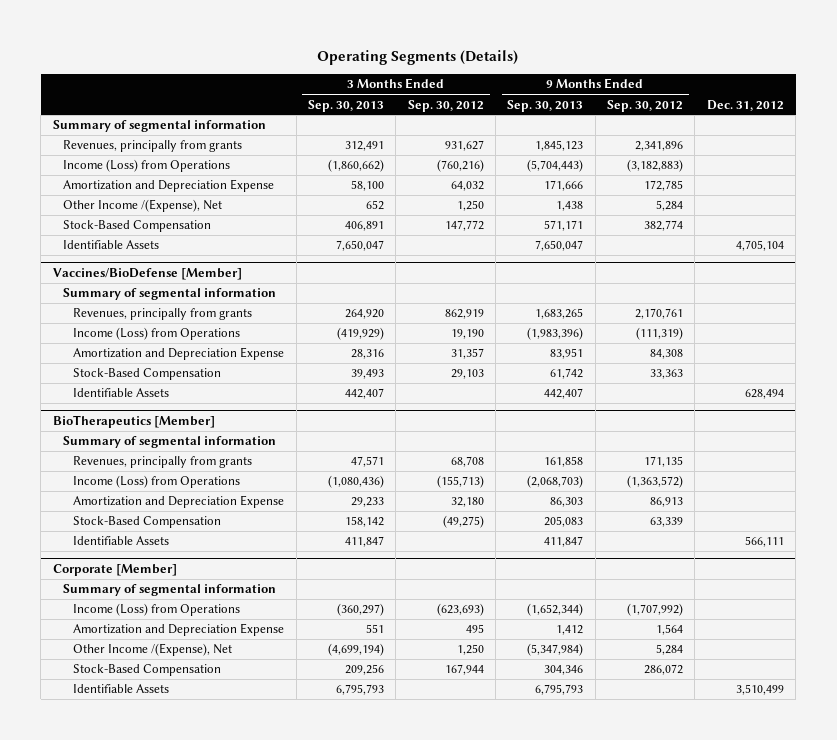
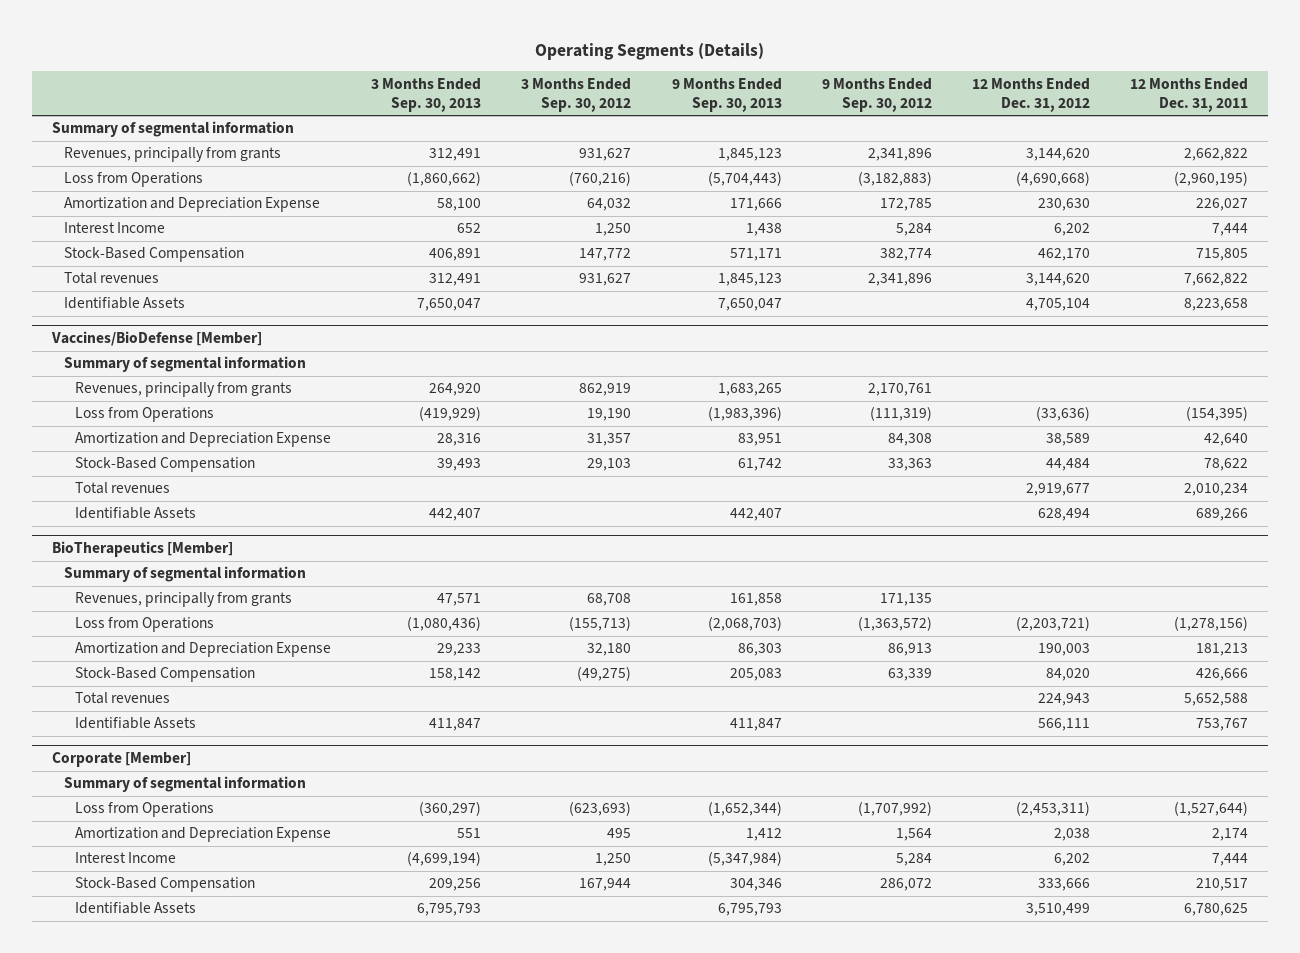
- | 3 Months Ended Sep. 30, 2013 | 3 Months Ended Sep. 30, 2012 | 9 Months Ended Sep. 30, 2013 | 9 Months Ended Sep. 30, 2012 | Dec. 31, 2012
+ | 3 Months Ended Sep. 30, 2013 | 3 Months Ended Sep. 30, 2012 | 9 Months Ended Sep. 30, 2013 | 9 Months Ended Sep. 30, 2012 | 12 Months Ended Dec. 31, 2012 | 12 Months Ended Dec. 31, 2011
- Income (Loss) from Operations | (1,860,662) | (760,216) | (5,704,443) | (3,182,883) |
+ Loss from Operations | (1,860,662) | (760,216) | (5,704,443) | (3,182,883) | (4,690,668) | (2,960,195)
- Other Income /(Expense), Net | 652 | 1,250 | 1,438 | 5,284 |
+ Interest Income | 652 | 1,250 | 1,438 | 5,284 | 6,202 | 7,444
+ Total revenues | 312,491 | 931,627 | 1,845,123 | 2,341,896 | 3,144,620 | 7,662,822
@ Vaccines/BioDefense [Member]
- Income (Loss) from Operations | (419,929) | 19,190 | (1,983,396) | (111,319) |
+ Loss from Operations | (419,929) | 19,190 | (1,983,396) | (111,319) | (33,636) | (154,395)
+ Total revenues | | | | | 2,919,677 | 2,010,234
@ BioTherapeutics [Member]
- Income (Loss) from Operations | (1,080,436) | (155,713) | (2,068,703) | (1,363,572) |
+ Loss from Operations | (1,080,436) | (155,713) | (2,068,703) | (1,363,572) | (2,203,721) | (1,278,156)
+ Total revenues | | | | | 224,943 | 5,652,588
@ Corporate [Member]
- Income (Loss) from Operations | (360,297) | (623,693) | (1,652,344) | (1,707,992) |
+ Loss from Operations | (360,297) | (623,693) | (1,652,344) | (1,707,992) | (2,453,311) | (1,527,644)
- Other Income /(Expense), Net | (4,699,194) | 1,250 | (5,347,984) | 5,284 |
+ Interest Income | (4,699,194) | 1,250 | (5,347,984) | 5,284 | 6,202 | 7,444

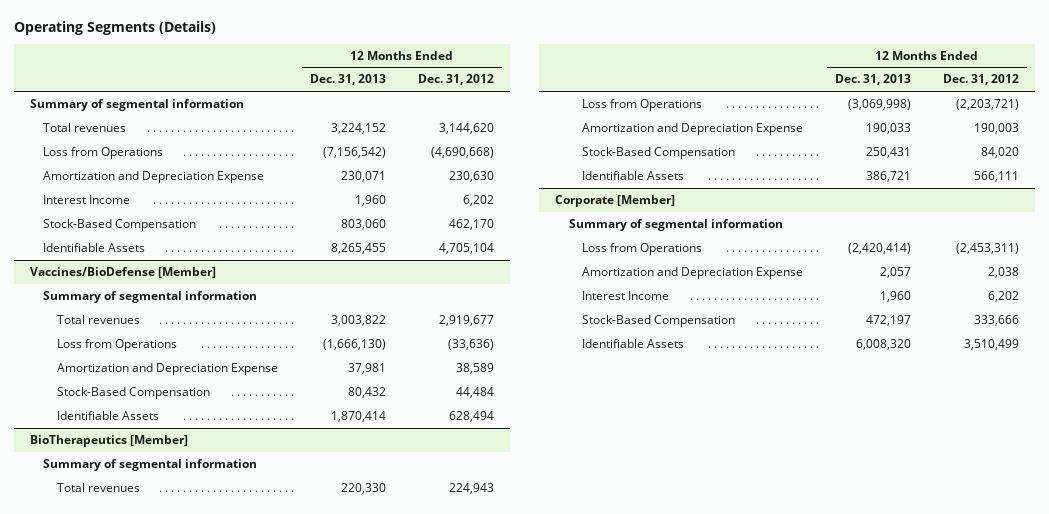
- | 3 Months Ended Sep. 30, 2013 | 3 Months Ended Sep. 30, 2012 | 9 Months Ended Sep. 30, 2013 | 9 Months Ended Sep. 30, 2012 | 12 Months Ended Dec. 31, 2012 | 12 Months Ended Dec. 31, 2011
+ | 12 Months Ended Dec. 31, 2013 | 12 Months Ended Dec. 31, 2012
- Revenues, principally from grants | 312,491 | 931,627 | 1,845,123 | 2,341,896 | 3,144,620 | 2,662,822
moved up: Total revenues | 3,224,152 | 3,144,620
@ Vaccines/BioDefense [Member]
- Revenues, principally from grants | 264,920 | 862,919 | 1,683,265 | 2,170,761 | |
moved up: Total revenues | 3,003,822 | 2,919,677
@ BioTherapeutics [Member]
- Revenues, principally from grants | 47,571 | 68,708 | 161,858 | 171,135 | |
moved up: Total revenues | 220,330 | 224,943

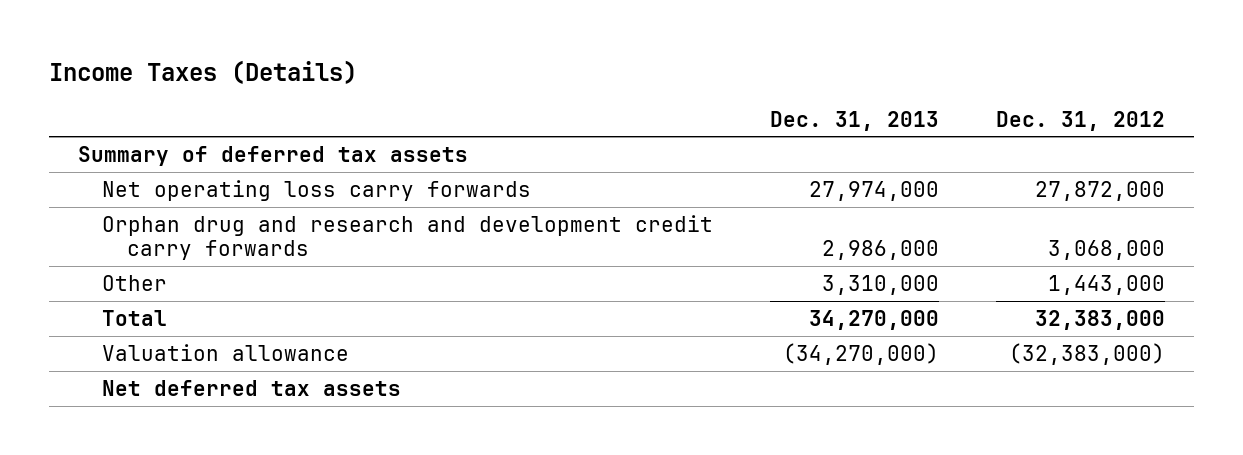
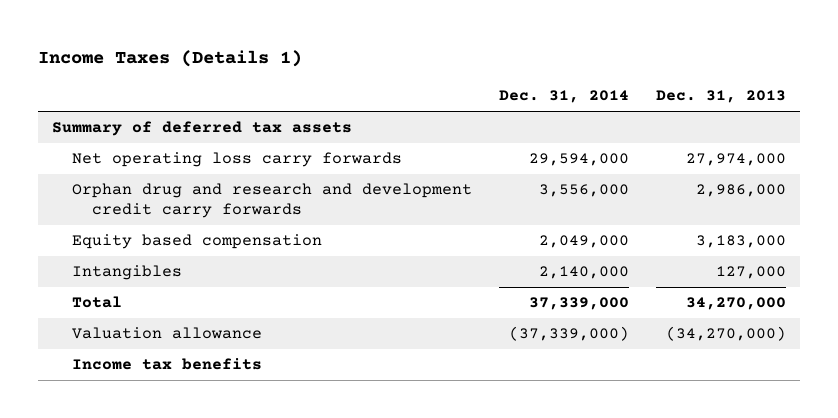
- Income Taxes (Details)
+ Income Taxes (Details 1)
- | Dec. 31, 2013 | Dec. 31, 2012
+ | Dec. 31, 2014 | Dec. 31, 2013
- Other | 3,310,000 | 1,443,000
+ Equity based compensation | 2,049,000 | 3,183,000
+ Intangibles | 2,140,000 | 127,000
- Net deferred tax assets
+ Income tax benefits

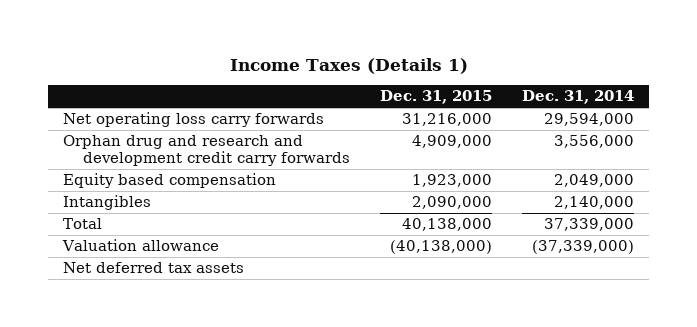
- | Dec. 31, 2014 | Dec. 31, 2013
+ | Dec. 31, 2015 | Dec. 31, 2014
- Summary of deferred tax assets
- Income tax benefits
+ Net deferred tax assets

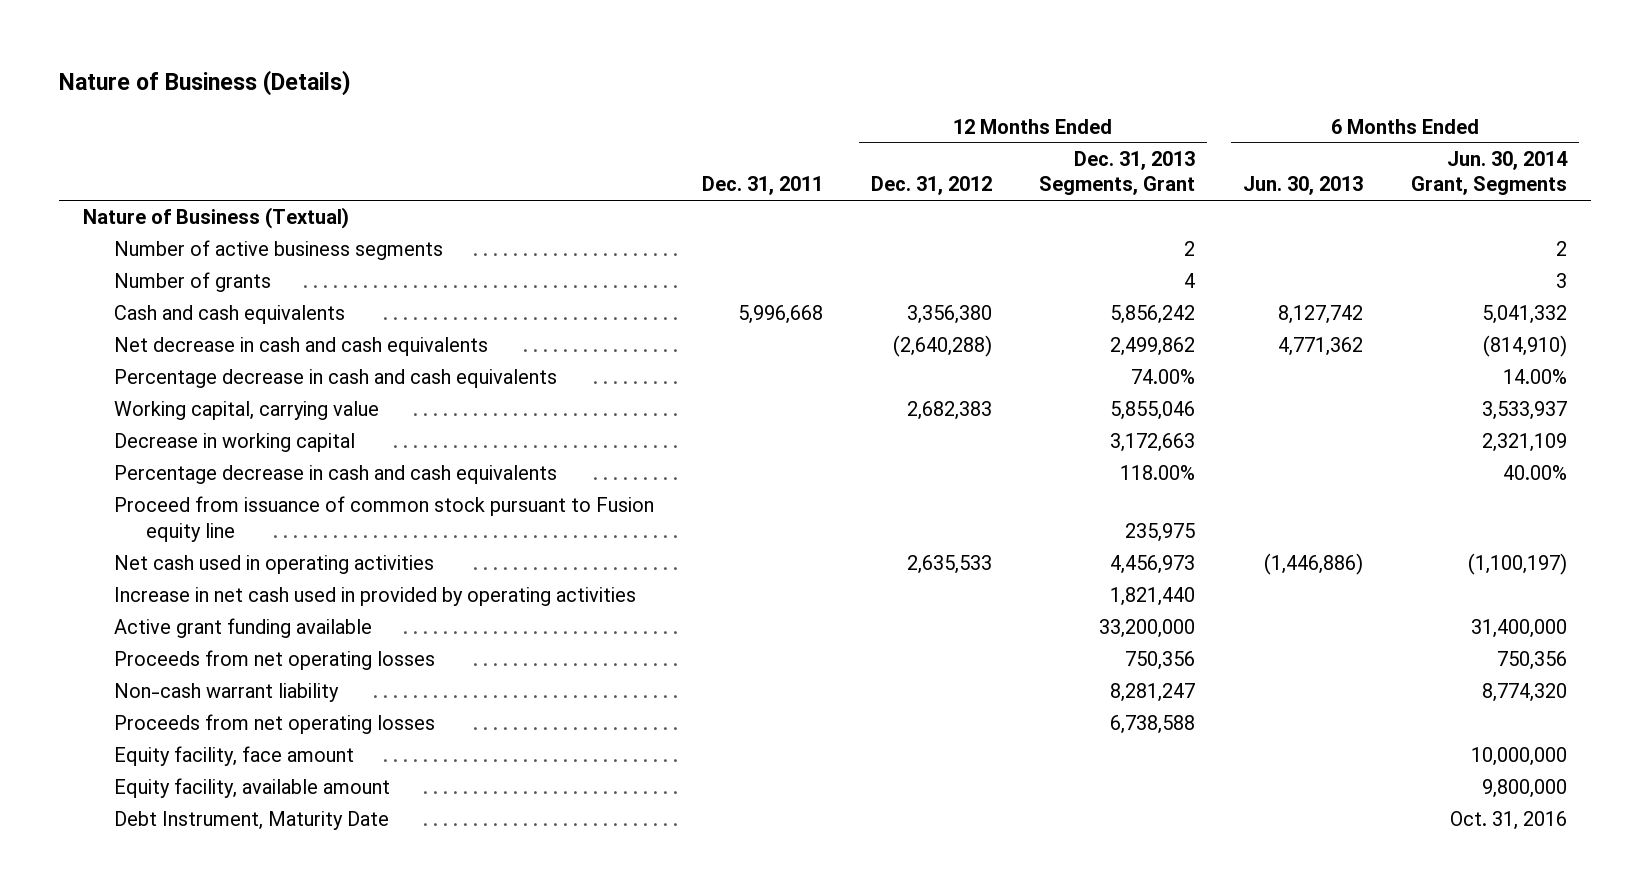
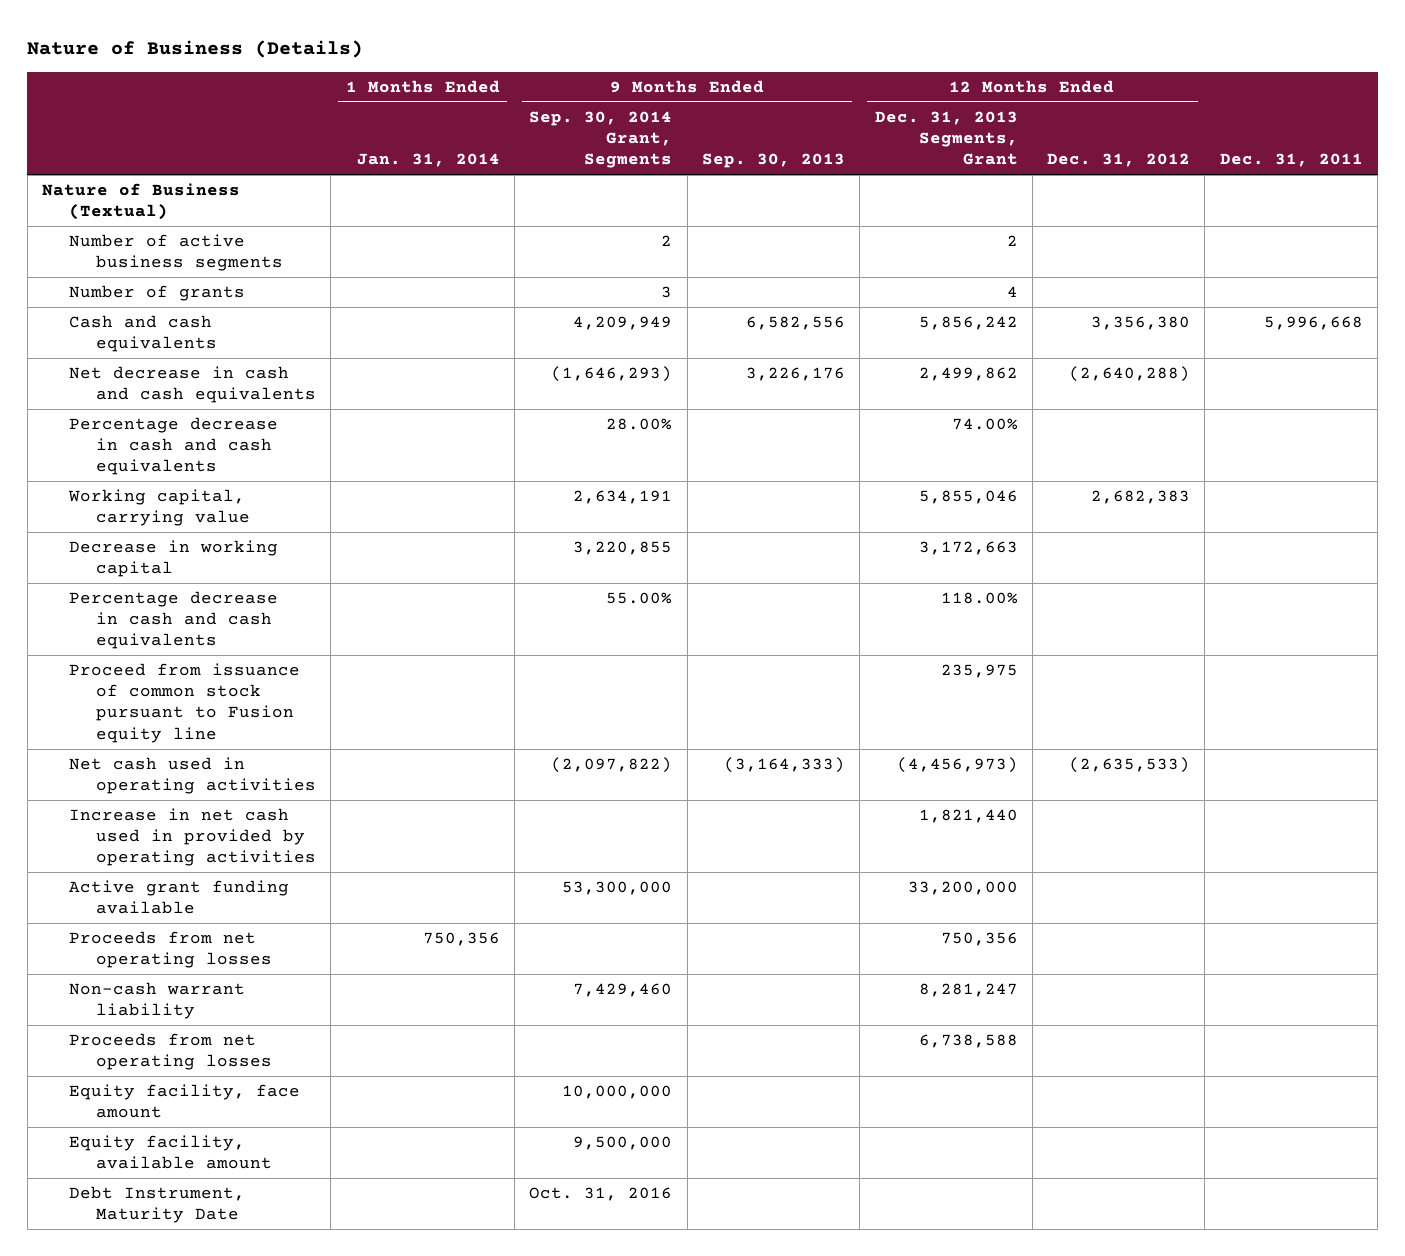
- | Dec. 31, 2011 | 12 Months Ended Dec. 31, 2012 | 12 Months Ended Dec. 31, 2013 Segments, Grant | 6 Months Ended Jun. 30, 2013 | 6 Months Ended Jun. 30, 2014 Grant, Segments
+ | 1 Months Ended Jan. 31, 2014 | 9 Months Ended Sep. 30, 2014 Grant, Segments | 9 Months Ended Sep. 30, 2013 | 12 Months Ended Dec. 31, 2013 Segments, Grant | 12 Months Ended Dec. 31, 2012 | Dec. 31, 2011
- Net cash used in operating activities | | 2,635,533 | 4,456,973 | (1,446,886) | (1,100,197)
+ Net cash used in operating activities | | (2,097,822) | (3,164,333) | (4,456,973) | (2,635,533) |

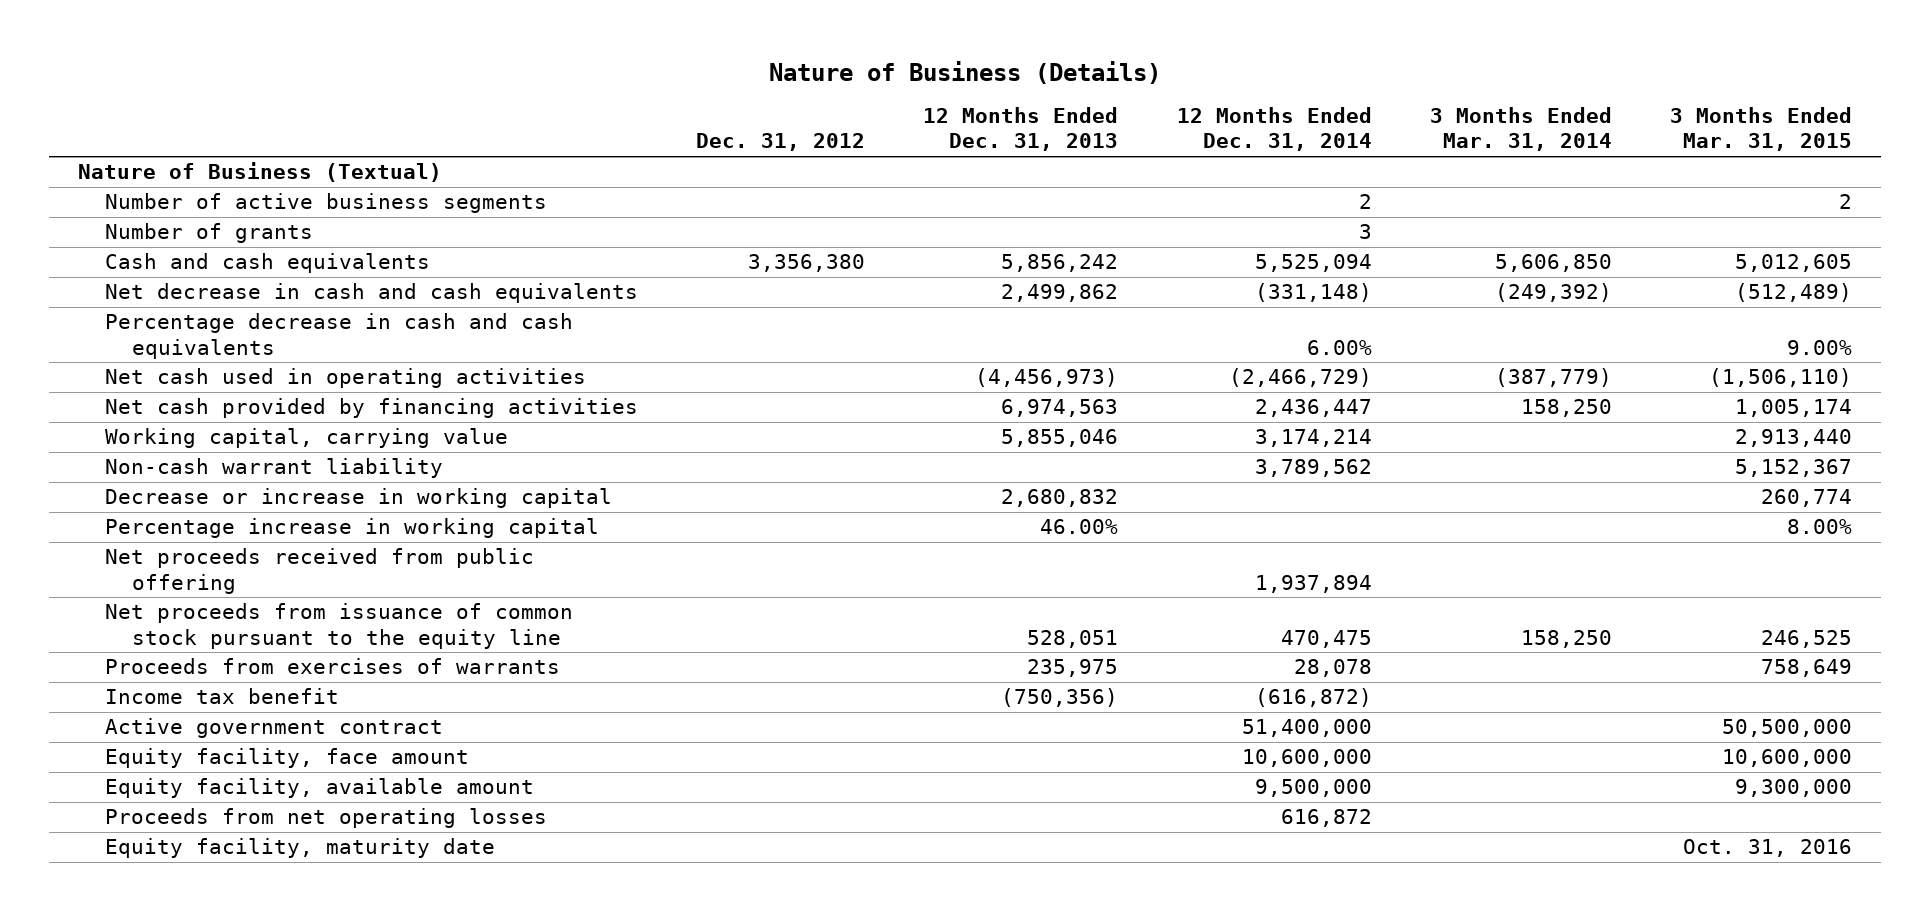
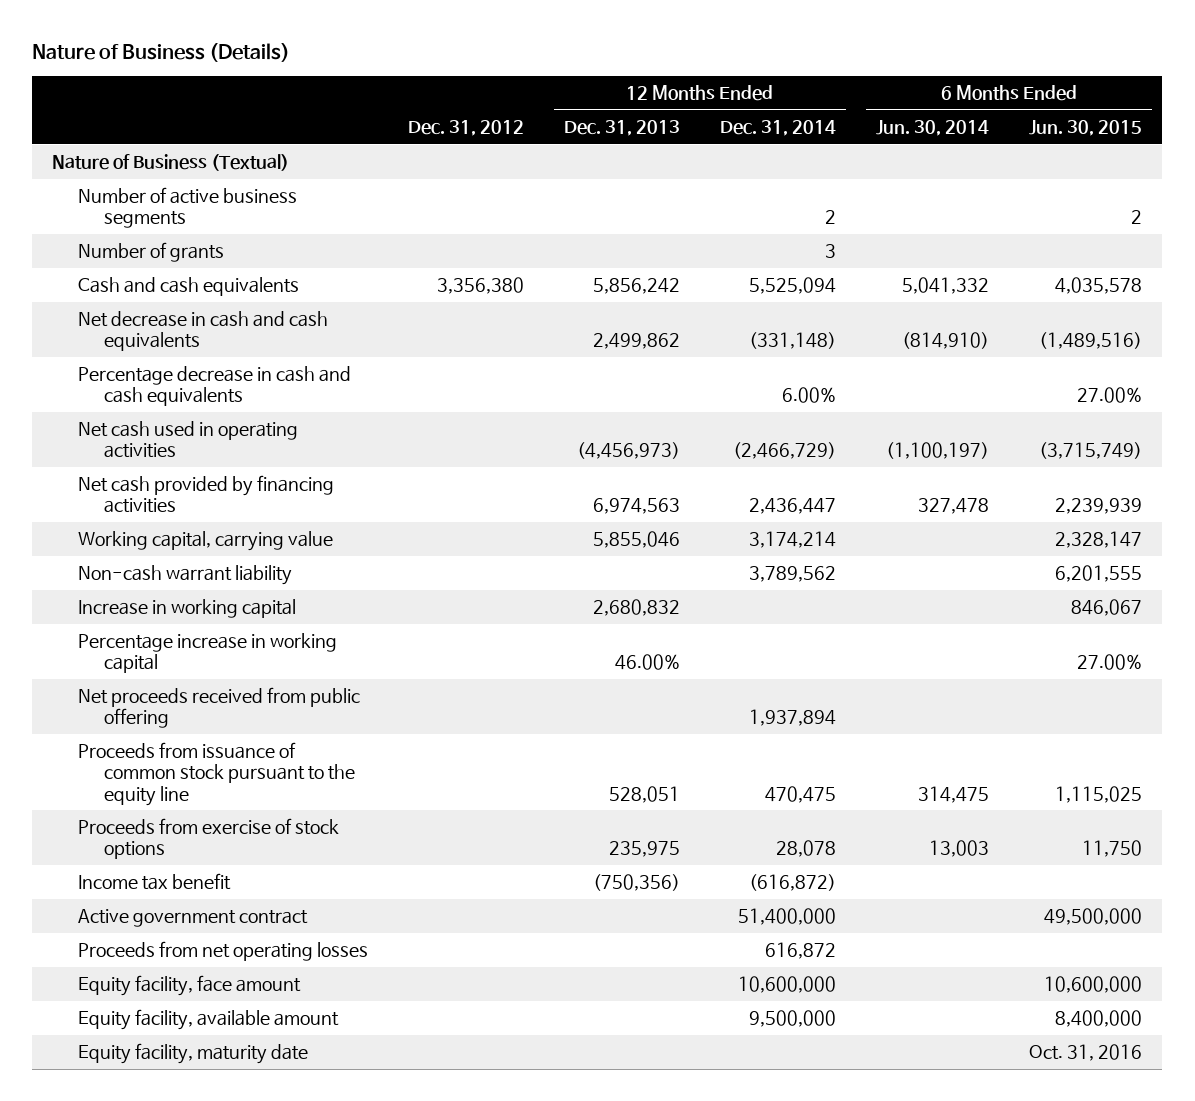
- | Dec. 31, 2012 | 12 Months Ended Dec. 31, 2013 | 12 Months Ended Dec. 31, 2014 | 3 Months Ended Mar. 31, 2014 | 3 Months Ended Mar. 31, 2015
+ | Dec. 31, 2012 | 12 Months Ended Dec. 31, 2013 | 12 Months Ended Dec. 31, 2014 | 6 Months Ended Jun. 30, 2014 | 6 Months Ended Jun. 30, 2015
- Decrease or increase in working capital | | 2,680,832 | | | 260,774
+ Increase in working capital | | 2,680,832 | | | 846,067
- Net proceeds from issuance of common stock pursuant to the equity line | | 528,051 | 470,475 | 158,250 | 246,525
- Proceeds from exercises of warrants | | 235,975 | 28,078 | | 758,649
+ Proceeds from issuance of common stock pursuant to the equity line | | 528,051 | 470,475 | 314,475 | 1,115,025
+ Proceeds from exercise of stock options | | 235,975 | 28,078 | 13,003 | 11,750
moved up: Proceeds from net operating losses | | | 616,872 | |

